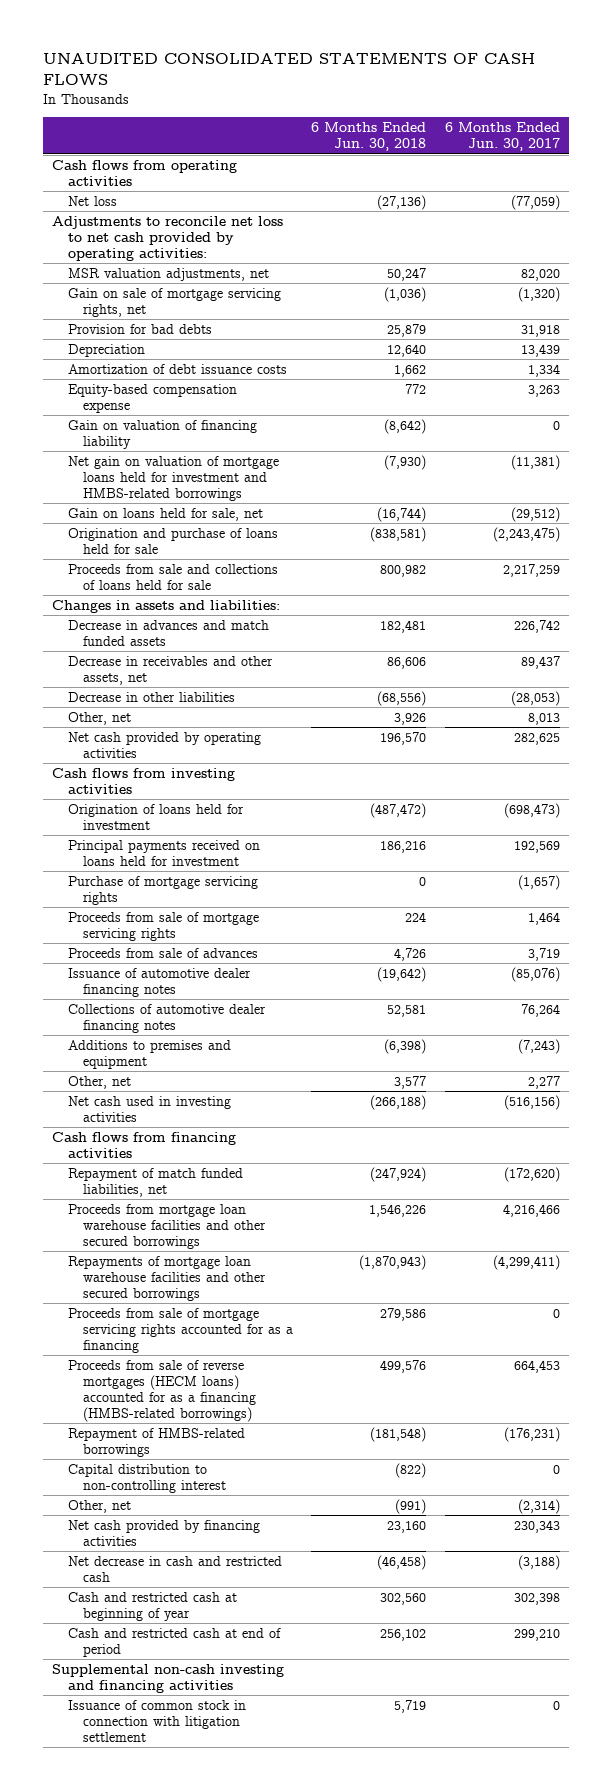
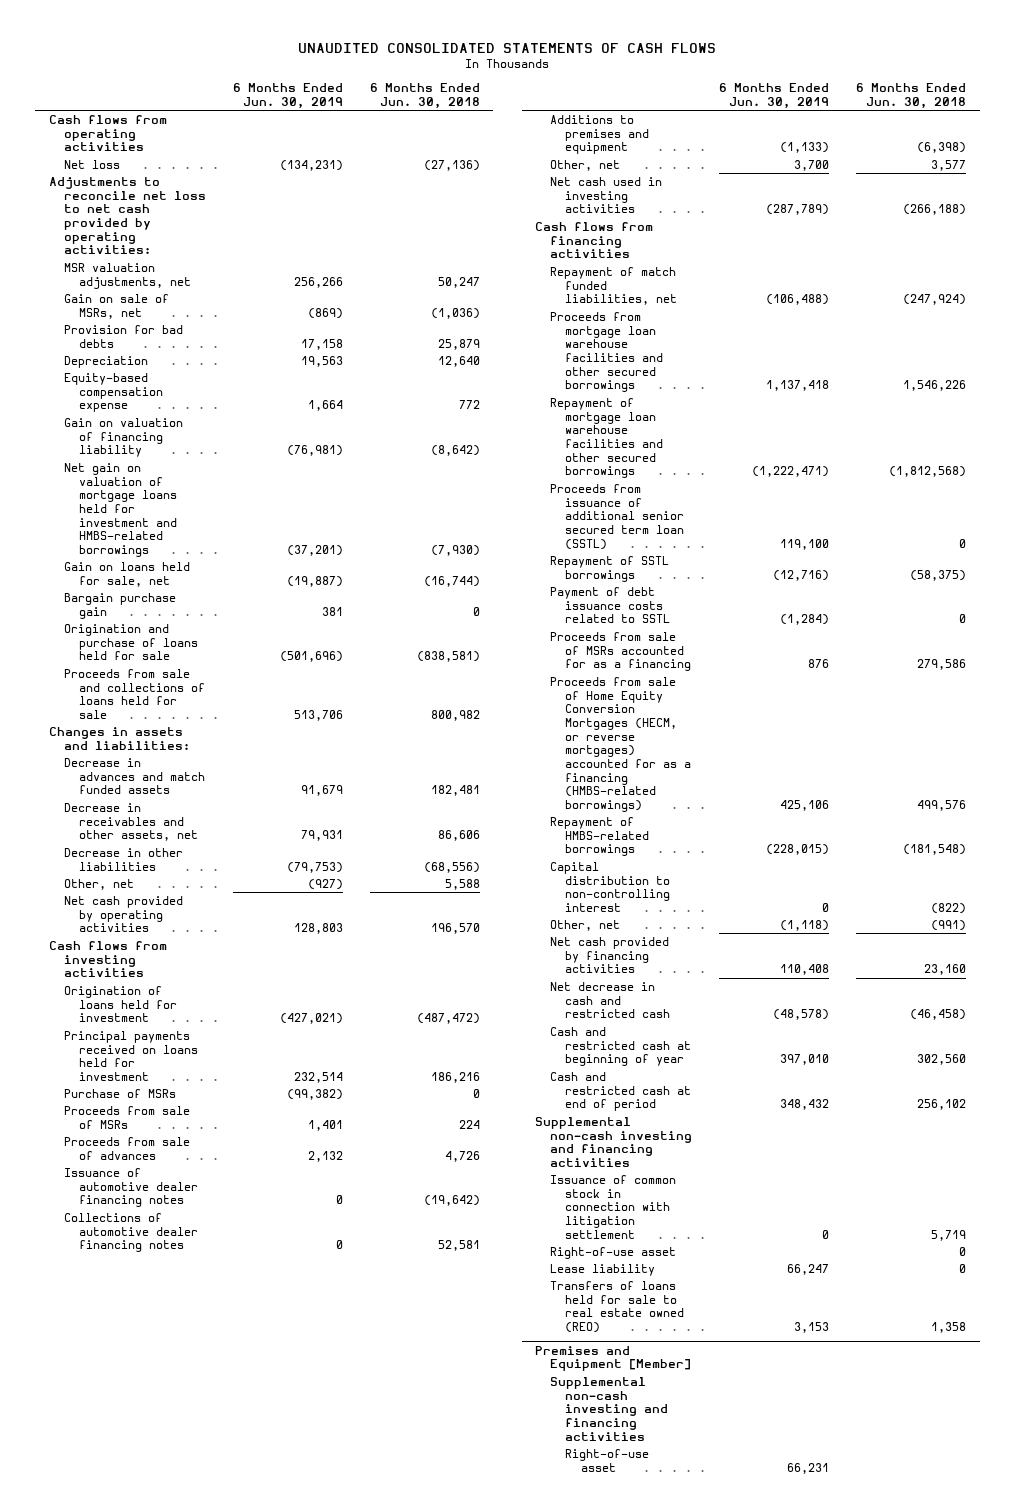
- | 6 Months Ended Jun. 30, 2018 | 6 Months Ended Jun. 30, 2017
+ | 6 Months Ended Jun. 30, 2019 | 6 Months Ended Jun. 30, 2018
- Gain on sale of mortgage servicing rights, net | (1,036) | (1,320)
+ Gain on sale of MSRs, net | (869) | (1,036)
- Amortization of debt issuance costs | 1,662 | 1,334
+ Bargain purchase gain | 381 | 0
- Other, net | 3,926 | 8,013
+ Other, net | (927) | 5,588
- Purchase of mortgage servicing rights | 0 | (1,657)
- Proceeds from sale of mortgage servicing rights | 224 | 1,464
+ Purchase of MSRs | (99,382) | 0
+ Proceeds from sale of MSRs | 1,401 | 224
- Repayments of mortgage loan warehouse facilities and other secured borrowings | (1,870,943) | (4,299,411)
- Proceeds from sale of mortgage servicing rights accounted for as a financing | 279,586 | 0
- Proceeds from sale of reverse mortgages (HECM loans) accounted for as a financing (HMBS-related borrowings) | 499,576 | 664,453
+ Repayment of mortgage loan warehouse facilities and other secured borrowings | (1,222,471) | (1,812,568)
+ Proceeds from issuance of additional senior secured term loan (SSTL) | 119,100 | 0
+ Repayment of SSTL borrowings | (12,716) | (58,375)
+ Payment of debt issuance costs related to SSTL | (1,284) | 0
+ Proceeds from sale of MSRs accounted for as a financing | 876 | 279,586
+ Proceeds from sale of Home Equity Conversion Mortgages (HECM, or reverse mortgages) accounted for as a financing (HMBS-related borrowings) | 425,106 | 499,576
+ Right-of-use asset | | 0
+ Lease liability | 66,247 | 0
+ Transfers of loans held for sale to real estate owned (REO) | 3,153 | 1,358
+ Premises and Equipment [Member]
+ Supplemental non-cash investing and financing activities
+ Right-of-use asset | 66,231 |

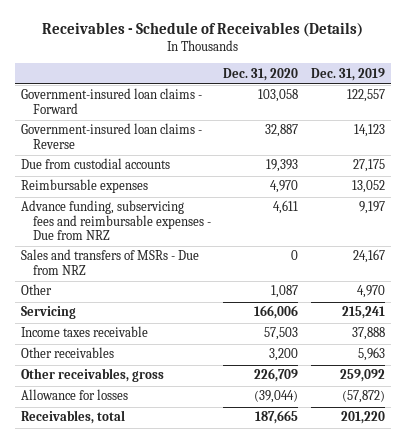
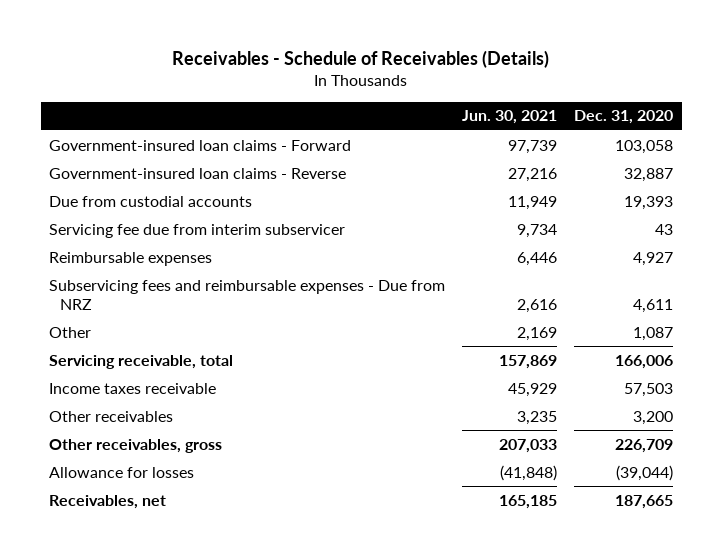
- | Dec. 31, 2020 | Dec. 31, 2019
+ | Jun. 30, 2021 | Dec. 31, 2020
- Reimbursable expenses | 4,970 | 13,052
- Advance funding, subservicing fees and reimbursable expenses - Due from NRZ | 4,611 | 9,197
- Sales and transfers of MSRs - Due from NRZ | 0 | 24,167
+ Servicing fee due from interim subservicer | 9,734 | 43
+ Reimbursable expenses | 6,446 | 4,927
+ Subservicing fees and reimbursable expenses - Due from NRZ | 2,616 | 4,611
- Servicing | 166,006 | 215,241
+ Servicing receivable, total | 157,869 | 166,006
- Receivables, total | 187,665 | 201,220
+ Receivables, net | 165,185 | 187,665

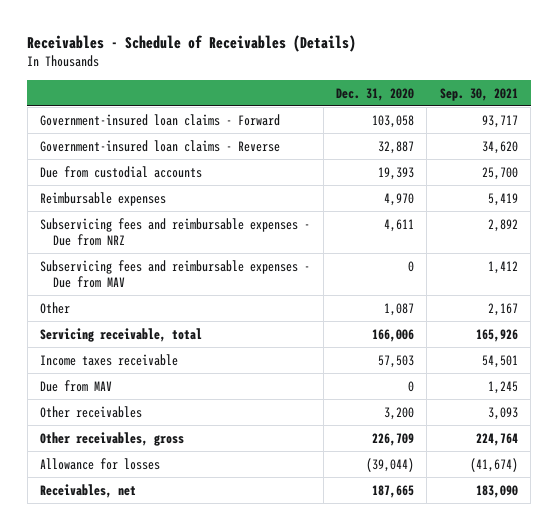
- | Jun. 30, 2021 | Dec. 31, 2020
+ | Dec. 31, 2020 | Sep. 30, 2021
- Servicing fee due from interim subservicer | 9,734 | 43
- Reimbursable expenses | 6,446 | 4,927
+ Reimbursable expenses | 4,970 | 5,419
+ Subservicing fees and reimbursable expenses - Due from MAV | 0 | 1,412
+ Due from MAV | 0 | 1,245

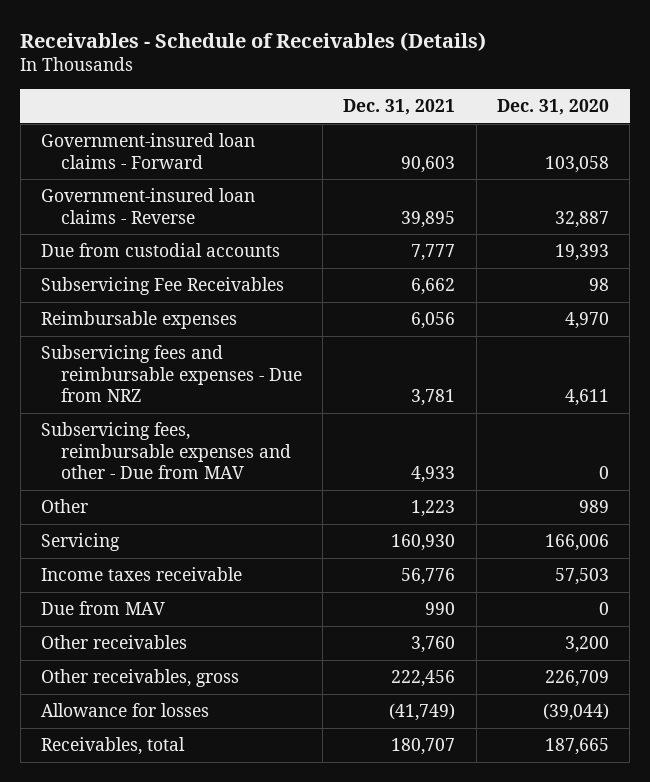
- | Dec. 31, 2020 | Sep. 30, 2021
+ | Dec. 31, 2021 | Dec. 31, 2020
+ Subservicing Fee Receivables | 6,662 | 98
- Subservicing fees and reimbursable expenses - Due from MAV | 0 | 1,412
- Other | 1,087 | 2,167
- Servicing receivable, total | 166,006 | 165,926
+ Subservicing fees, reimbursable expenses and other - Due from MAV | 4,933 | 0
+ Other | 1,223 | 989
+ Servicing | 160,930 | 166,006
- Receivables, net | 187,665 | 183,090
+ Receivables, total | 180,707 | 187,665

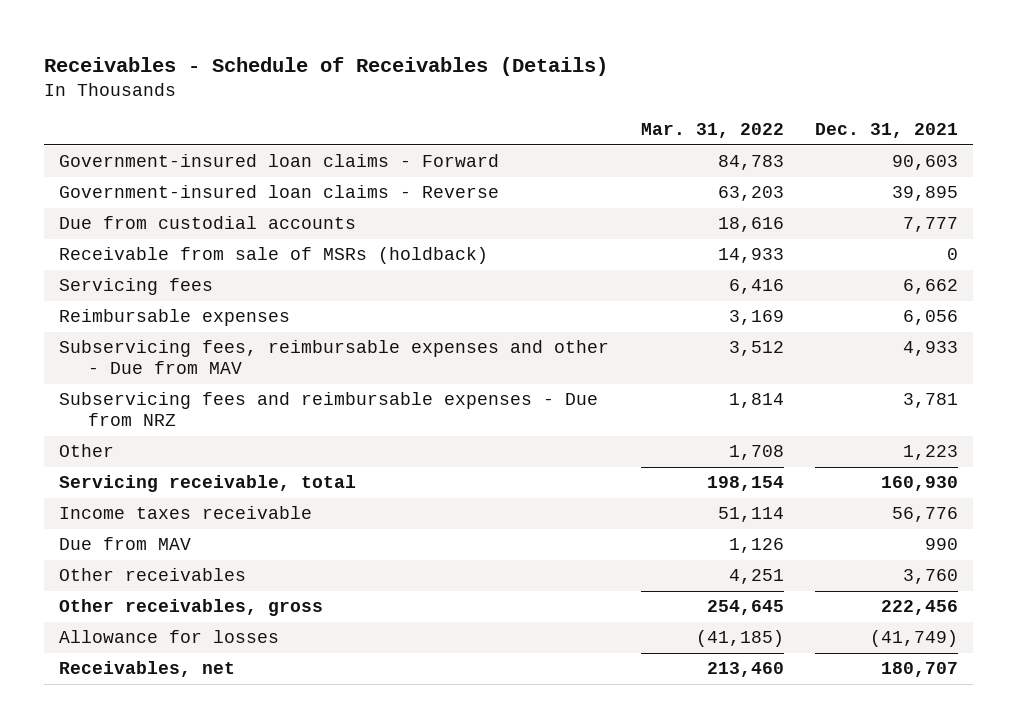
- | Dec. 31, 2021 | Dec. 31, 2020
+ | Mar. 31, 2022 | Dec. 31, 2021
- Subservicing Fee Receivables | 6,662 | 98
+ Receivable from sale of MSRs (holdback) | 14,933 | 0
+ Servicing fees | 6,416 | 6,662
moved down: Subservicing fees and reimbursable expenses - Due from NRZ | 1,814 | 3,781
- Servicing | 160,930 | 166,006
+ Servicing receivable, total | 198,154 | 160,930
- Receivables, total | 180,707 | 187,665
+ Receivables, net | 213,460 | 180,707

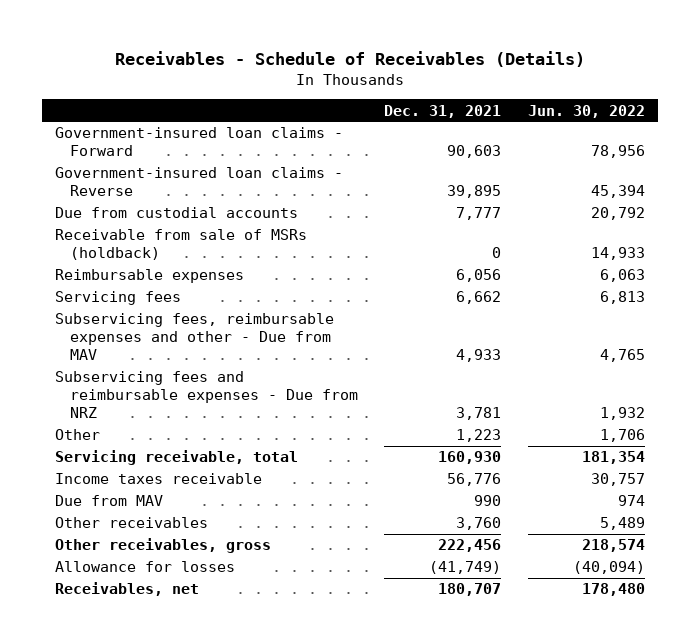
- | Mar. 31, 2022 | Dec. 31, 2021
+ | Dec. 31, 2021 | Jun. 30, 2022
moved down: Servicing fees | 6,662 | 6,813

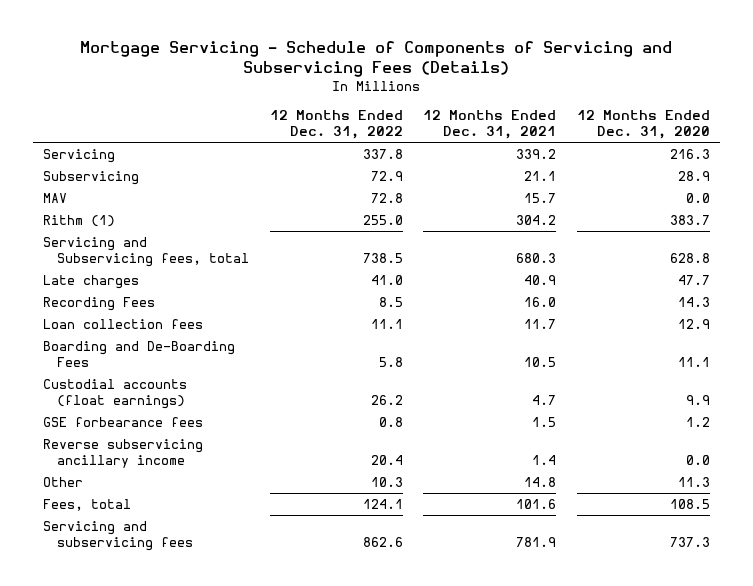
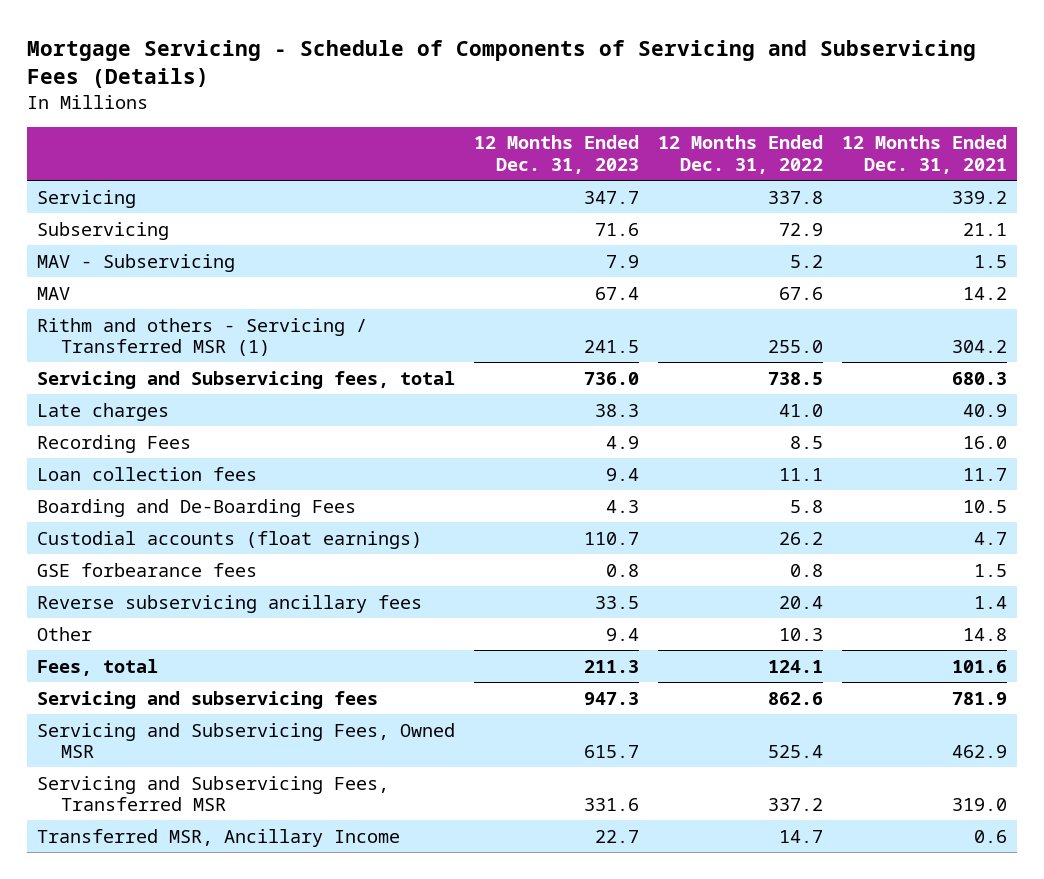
- | 12 Months Ended Dec. 31, 2022 | 12 Months Ended Dec. 31, 2021 | 12 Months Ended Dec. 31, 2020
+ | 12 Months Ended Dec. 31, 2023 | 12 Months Ended Dec. 31, 2022 | 12 Months Ended Dec. 31, 2021
- MAV | 72.8 | 15.7 | 0.0
- Rithm (1) | 255.0 | 304.2 | 383.7
+ MAV - Subservicing | 7.9 | 5.2 | 1.5
+ MAV | 67.4 | 67.6 | 14.2
+ Rithm and others - Servicing / Transferred MSR (1) | 241.5 | 255.0 | 304.2
- Reverse subservicing ancillary income | 20.4 | 1.4 | 0.0
+ Reverse subservicing ancillary fees | 33.5 | 20.4 | 1.4
+ Servicing and Subservicing Fees, Owned MSR | 615.7 | 525.4 | 462.9
+ Servicing and Subservicing Fees, Transferred MSR | 331.6 | 337.2 | 319.0
+ Transferred MSR, Ancillary Income | 22.7 | 14.7 | 0.6

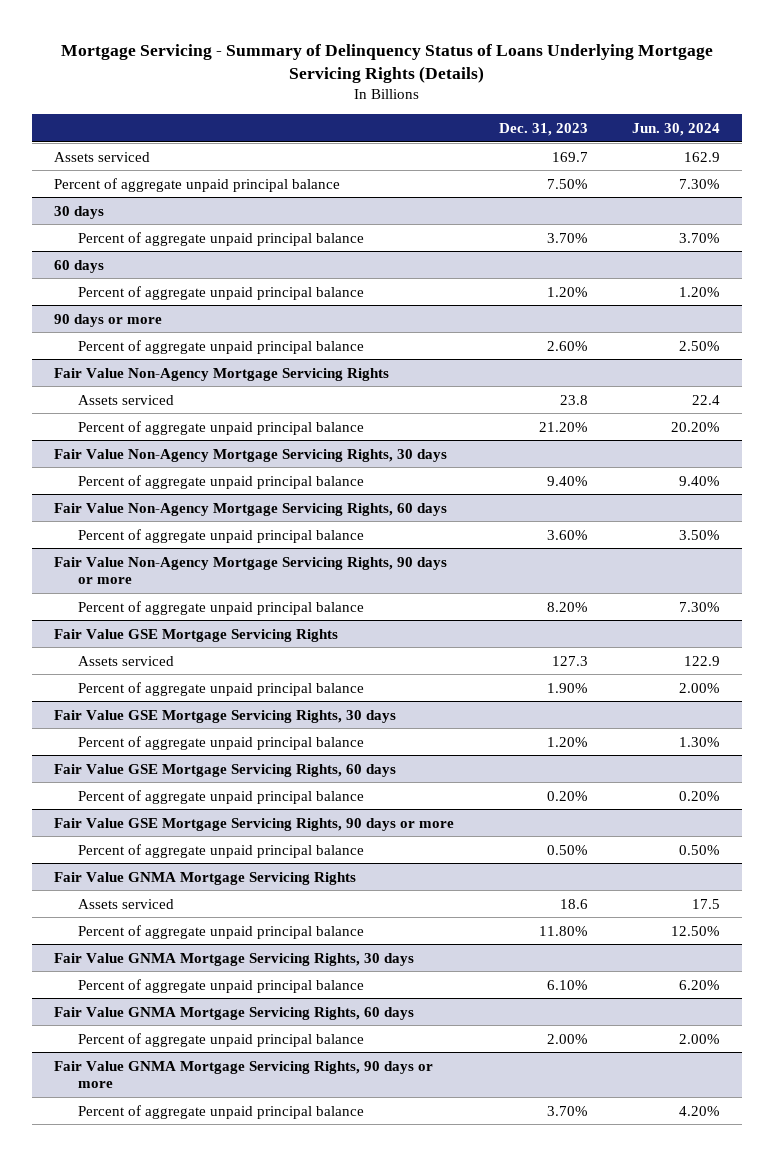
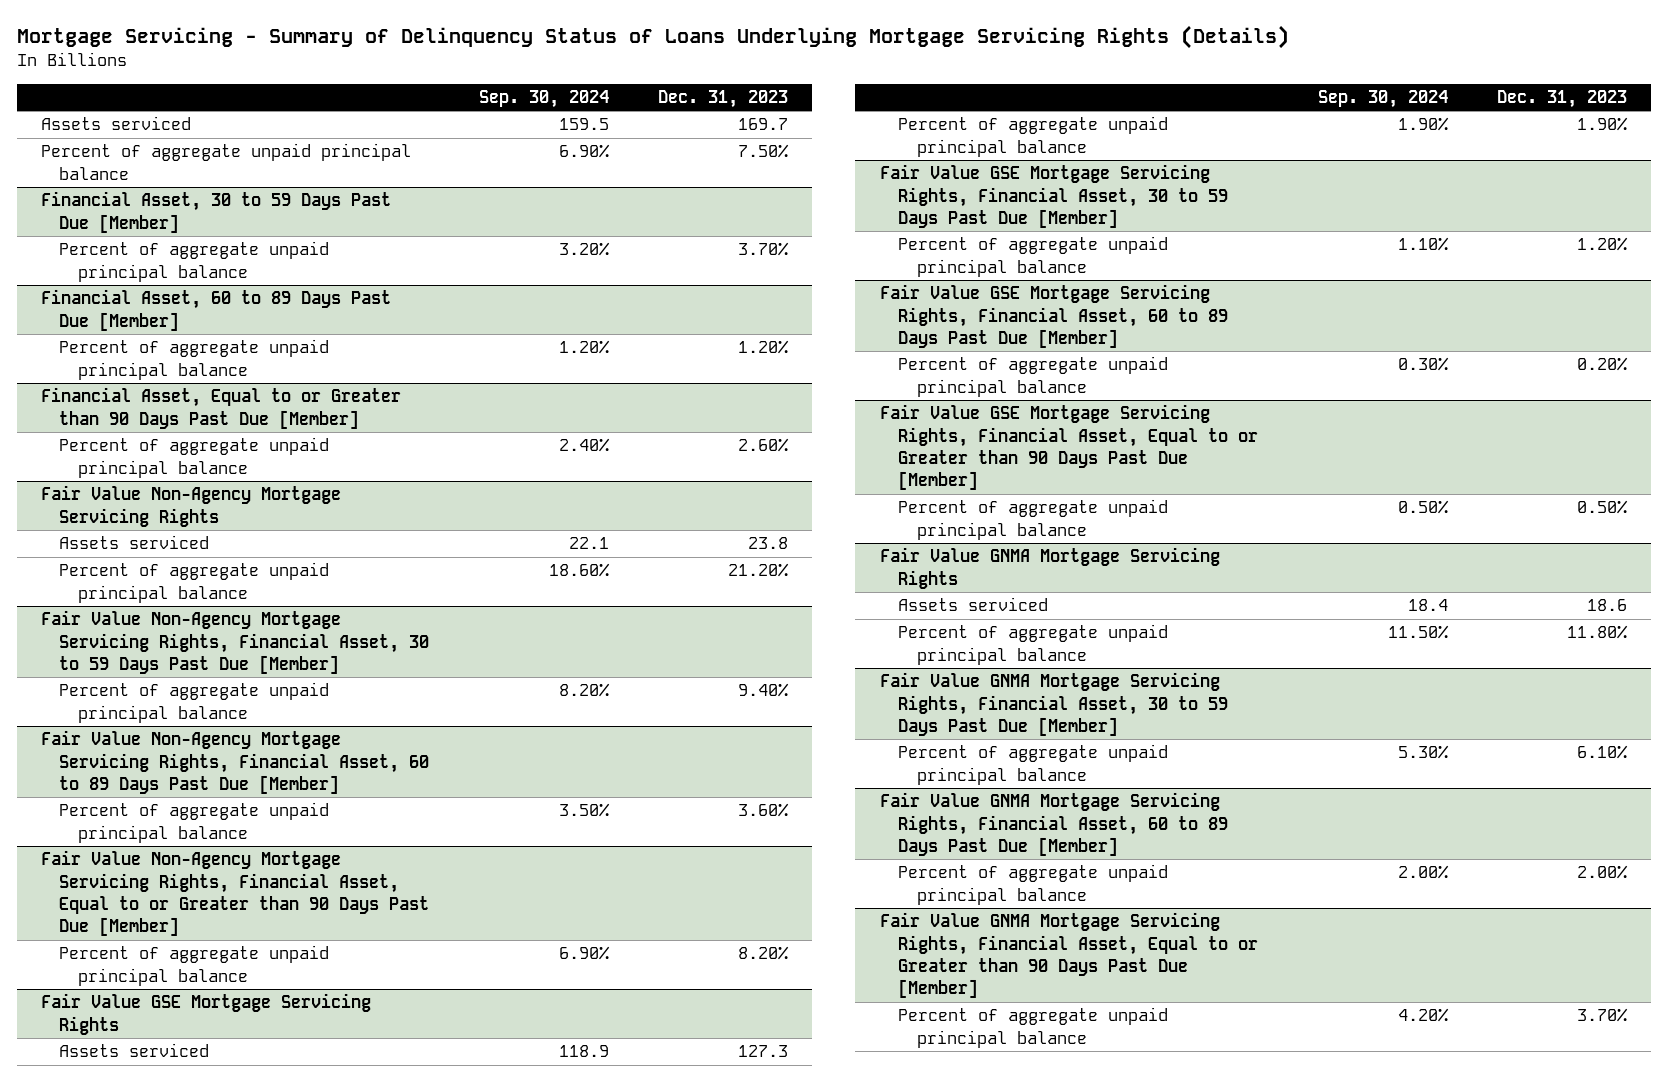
- | Dec. 31, 2023 | Jun. 30, 2024
+ | Sep. 30, 2024 | Dec. 31, 2023
- 30 days
+ Financial Asset, 30 to 59 Days Past Due [Member]
- 60 days
+ Financial Asset, 60 to 89 Days Past Due [Member]
- 90 days or more
+ Financial Asset, Equal to or Greater than 90 Days Past Due [Member]
- Fair Value Non-Agency Mortgage Servicing Rights, 30 days
+ Fair Value Non-Agency Mortgage Servicing Rights, Financial Asset, 30 to 59 Days Past Due [Member]
- Fair Value Non-Agency Mortgage Servicing Rights, 60 days
+ Fair Value Non-Agency Mortgage Servicing Rights, Financial Asset, 60 to 89 Days Past Due [Member]
- Fair Value Non-Agency Mortgage Servicing Rights, 90 days or more
+ Fair Value Non-Agency Mortgage Servicing Rights, Financial Asset, Equal to or Greater than 90 Days Past Due [Member]
- Fair Value GSE Mortgage Servicing Rights, 30 days
+ Fair Value GSE Mortgage Servicing Rights, Financial Asset, 30 to 59 Days Past Due [Member]
- Fair Value GSE Mortgage Servicing Rights, 60 days
+ Fair Value GSE Mortgage Servicing Rights, Financial Asset, 60 to 89 Days Past Due [Member]
- Fair Value GSE Mortgage Servicing Rights, 90 days or more
+ Fair Value GSE Mortgage Servicing Rights, Financial Asset, Equal to or Greater than 90 Days Past Due [Member]
- Fair Value GNMA Mortgage Servicing Rights, 30 days
+ Fair Value GNMA Mortgage Servicing Rights, Financial Asset, 30 to 59 Days Past Due [Member]
- Fair Value GNMA Mortgage Servicing Rights, 60 days
+ Fair Value GNMA Mortgage Servicing Rights, Financial Asset, 60 to 89 Days Past Due [Member]
- Fair Value GNMA Mortgage Servicing Rights, 90 days or more
+ Fair Value GNMA Mortgage Servicing Rights, Financial Asset, Equal to or Greater than 90 Days Past Due [Member]

